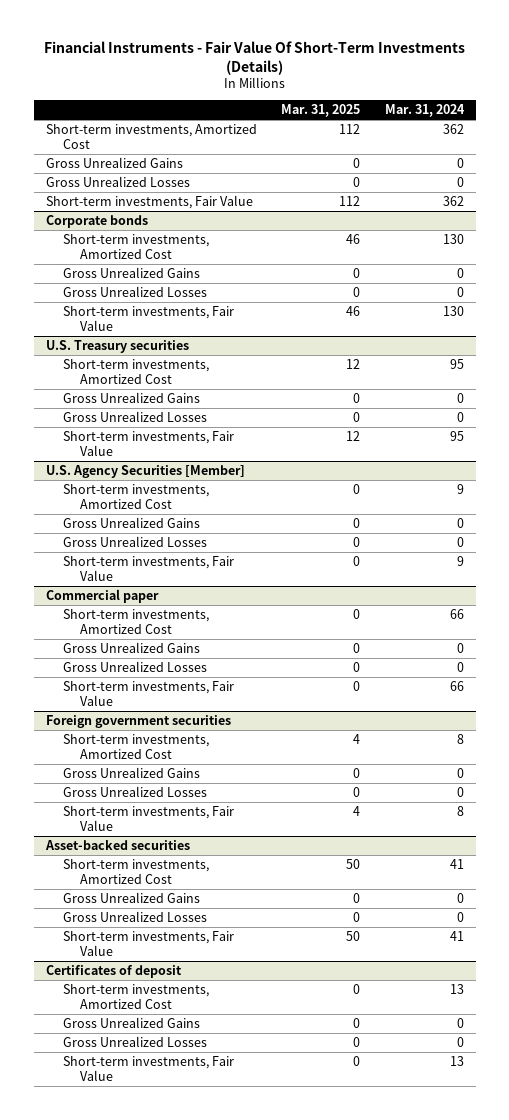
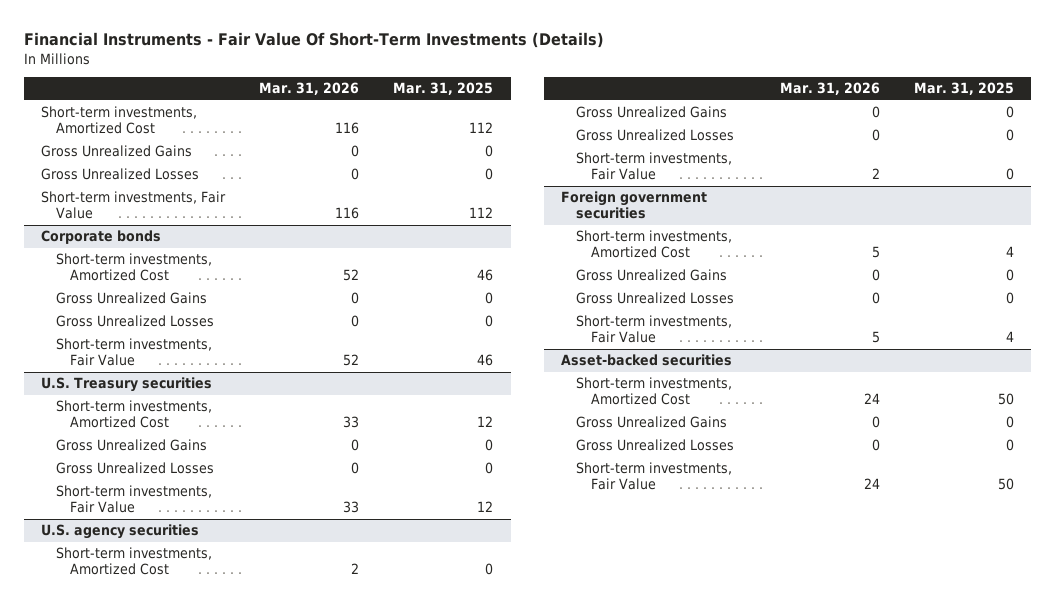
- | Mar. 31, 2025 | Mar. 31, 2024
+ | Mar. 31, 2026 | Mar. 31, 2025
- U.S. Agency Securities [Member]
- Short-term investments, Amortized Cost | 0 | 9
- Gross Unrealized Gains | 0 | 0
- Gross Unrealized Losses | 0 | 0
- Short-term investments, Fair Value | 0 | 9
- Commercial paper
+ U.S. agency securities
- Certificates of deposit
- Short-term investments, Amortized Cost | 0 | 13
- Gross Unrealized Gains | 0 | 0
- Gross Unrealized Losses | 0 | 0
- Short-term investments, Fair Value | 0 | 13

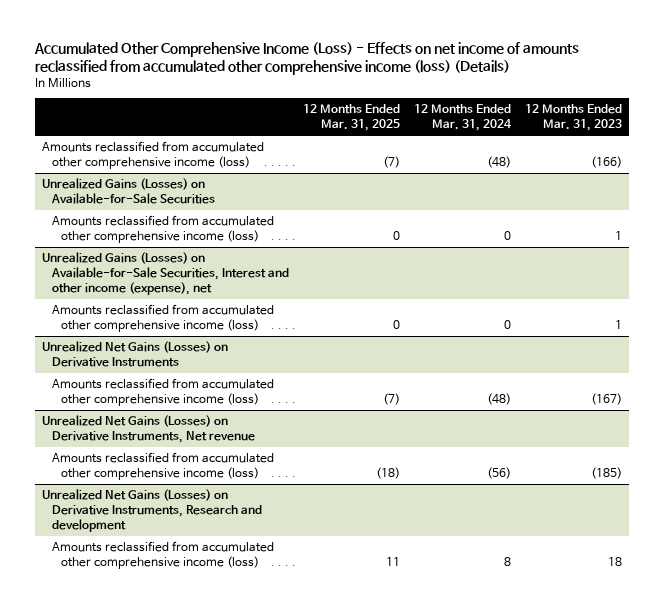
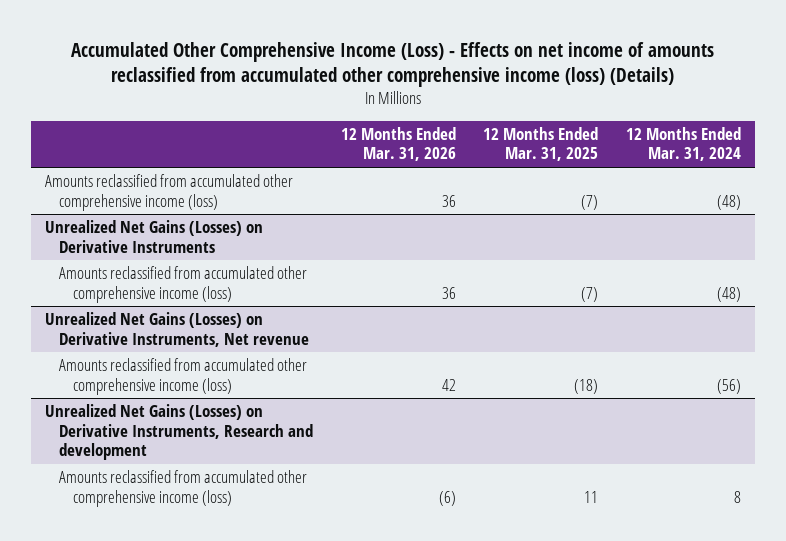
- | 12 Months Ended Mar. 31, 2025 | 12 Months Ended Mar. 31, 2024 | 12 Months Ended Mar. 31, 2023
+ | 12 Months Ended Mar. 31, 2026 | 12 Months Ended Mar. 31, 2025 | 12 Months Ended Mar. 31, 2024
- Unrealized Gains (Losses) on Available-for-Sale Securities
- Amounts reclassified from accumulated other comprehensive income (loss) | 0 | 0 | 1
- Unrealized Gains (Losses) on Available-for-Sale Securities, Interest and other income (expense), net
- Amounts reclassified from accumulated other comprehensive income (loss) | 0 | 0 | 1

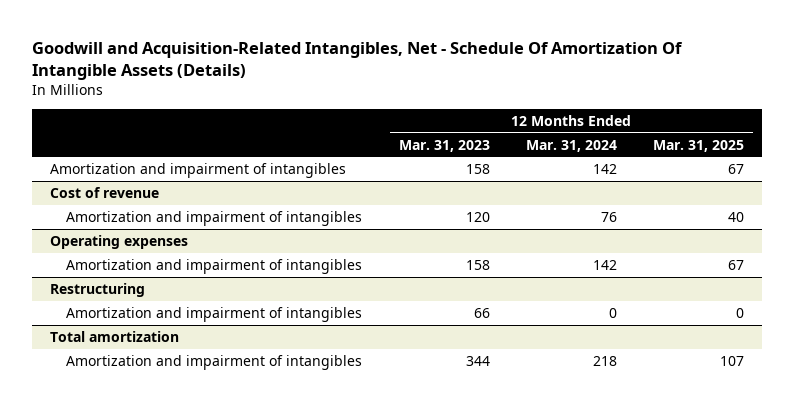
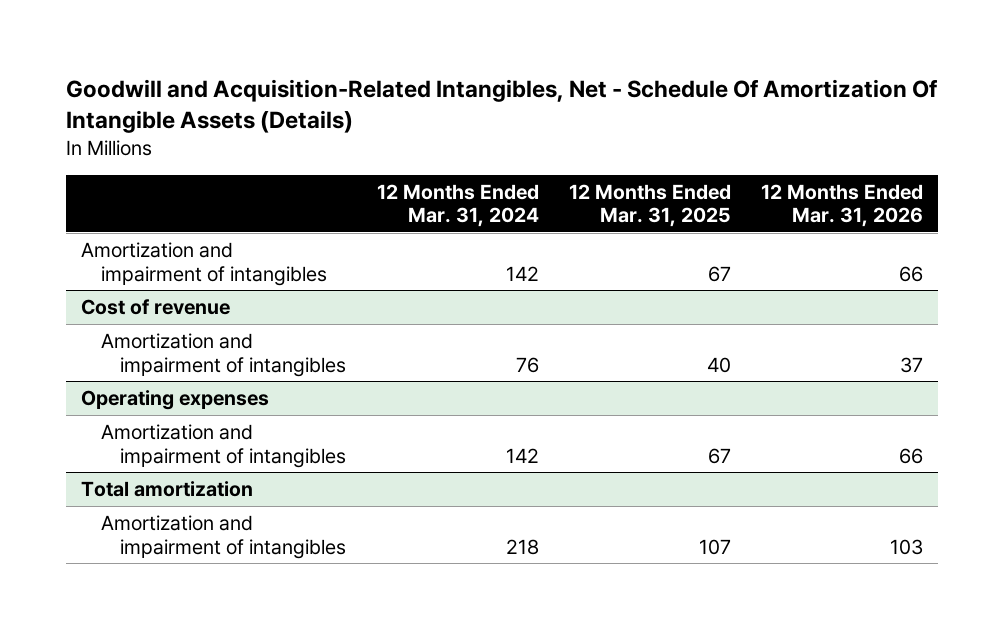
- | 12 Months Ended Mar. 31, 2023 | 12 Months Ended Mar. 31, 2024 | 12 Months Ended Mar. 31, 2025
+ | 12 Months Ended Mar. 31, 2024 | 12 Months Ended Mar. 31, 2025 | 12 Months Ended Mar. 31, 2026
- Restructuring
- Amortization and impairment of intangibles | 66 | 0 | 0

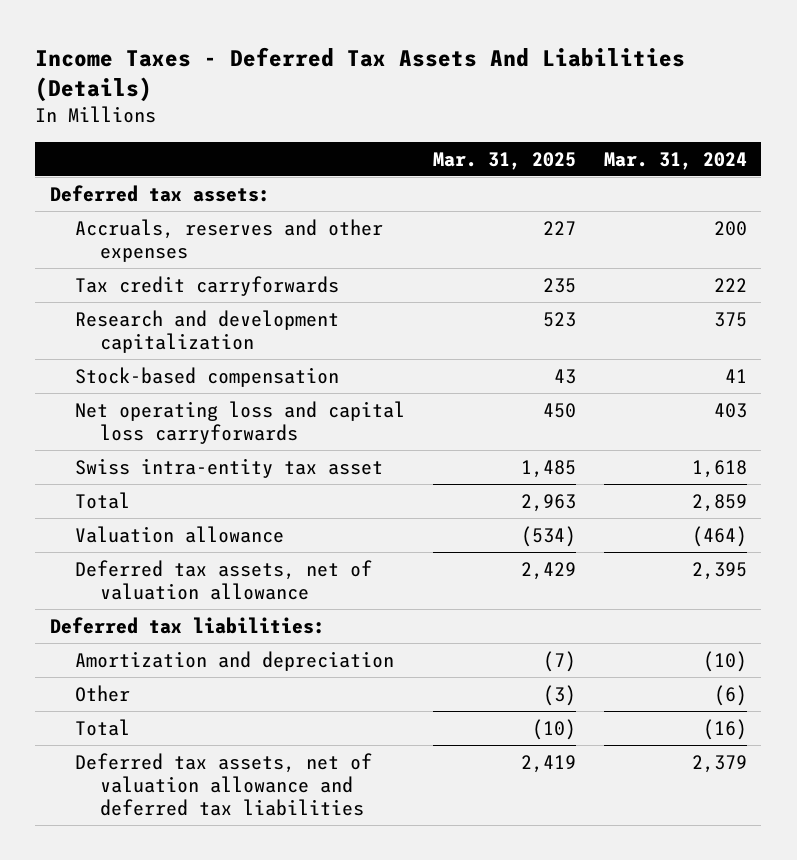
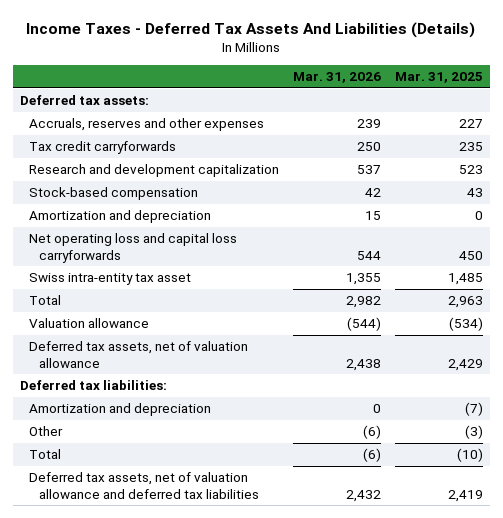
- | Mar. 31, 2025 | Mar. 31, 2024
+ | Mar. 31, 2026 | Mar. 31, 2025
+ Amortization and depreciation | 15 | 0

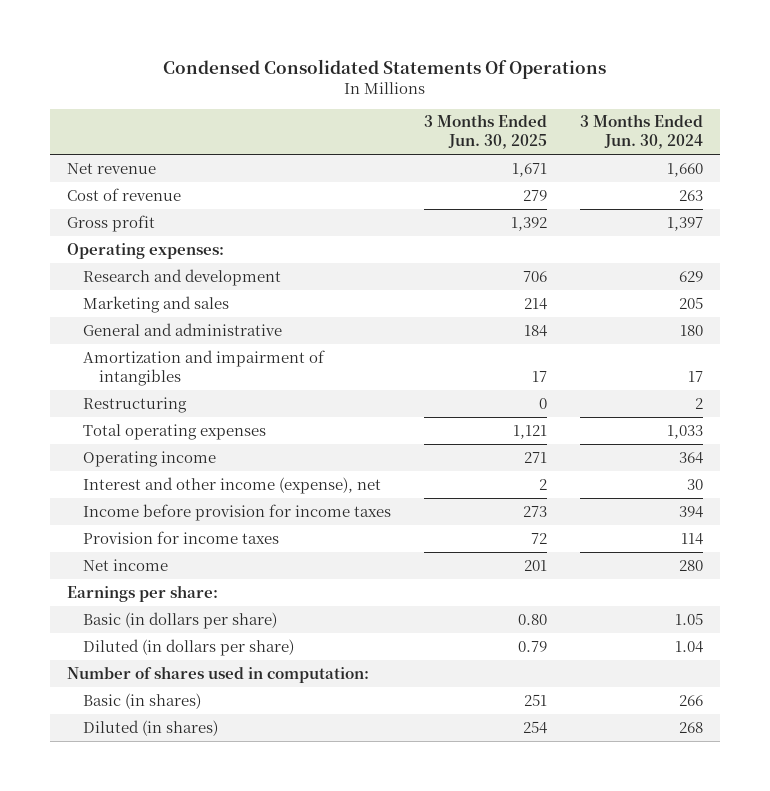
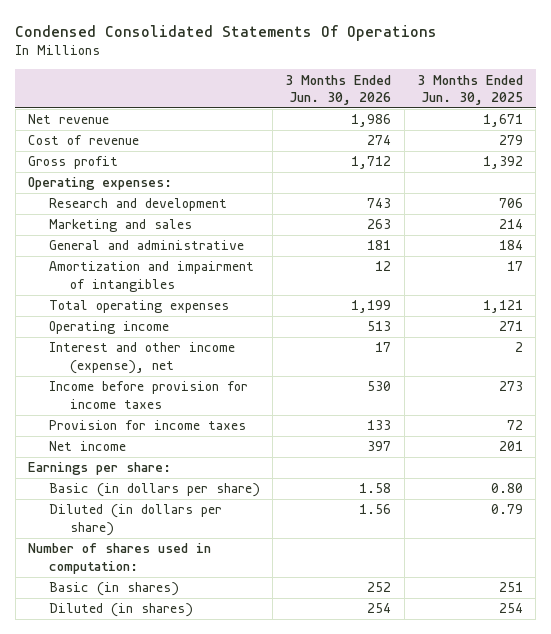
- | 3 Months Ended Jun. 30, 2025 | 3 Months Ended Jun. 30, 2024
+ | 3 Months Ended Jun. 30, 2026 | 3 Months Ended Jun. 30, 2025
- Restructuring | 0 | 2

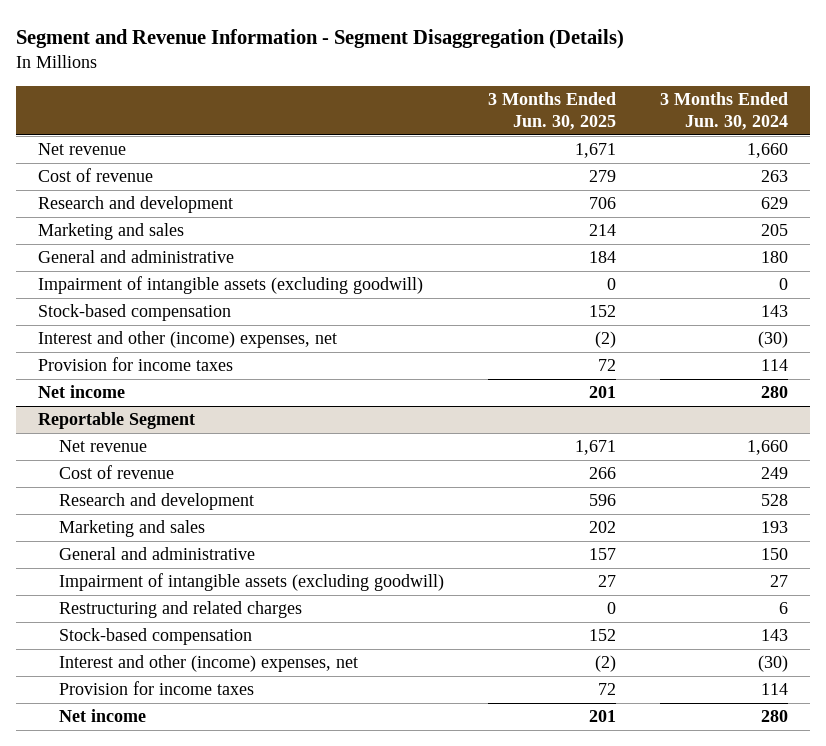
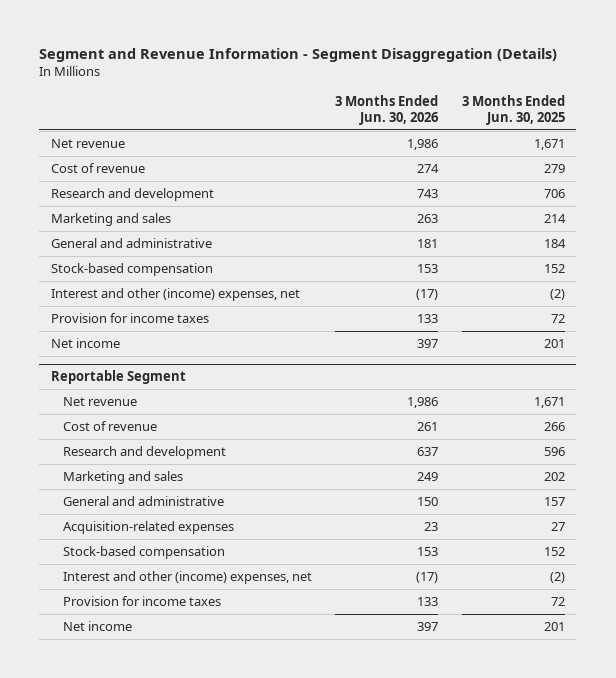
- | 3 Months Ended Jun. 30, 2025 | 3 Months Ended Jun. 30, 2024
+ | 3 Months Ended Jun. 30, 2026 | 3 Months Ended Jun. 30, 2025
- Impairment of intangible assets (excluding goodwill) | 0 | 0
@ Reportable Segment
- Impairment of intangible assets (excluding goodwill) | 27 | 27
- Restructuring and related charges | 0 | 6
+ Acquisition-related expenses | 23 | 27

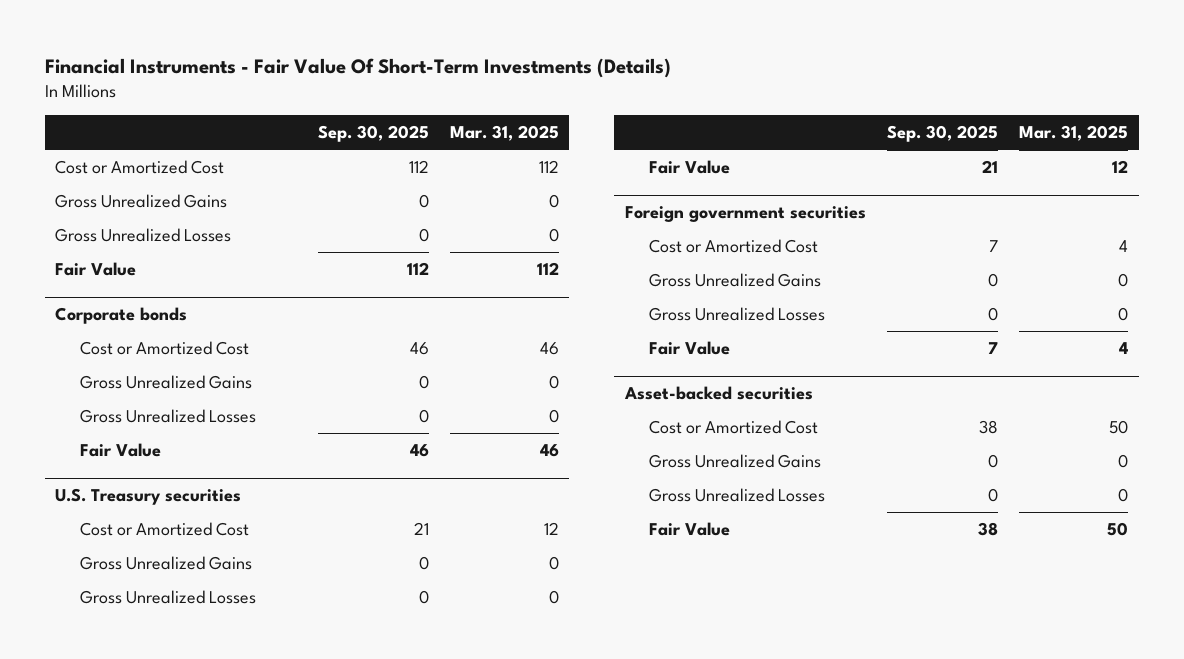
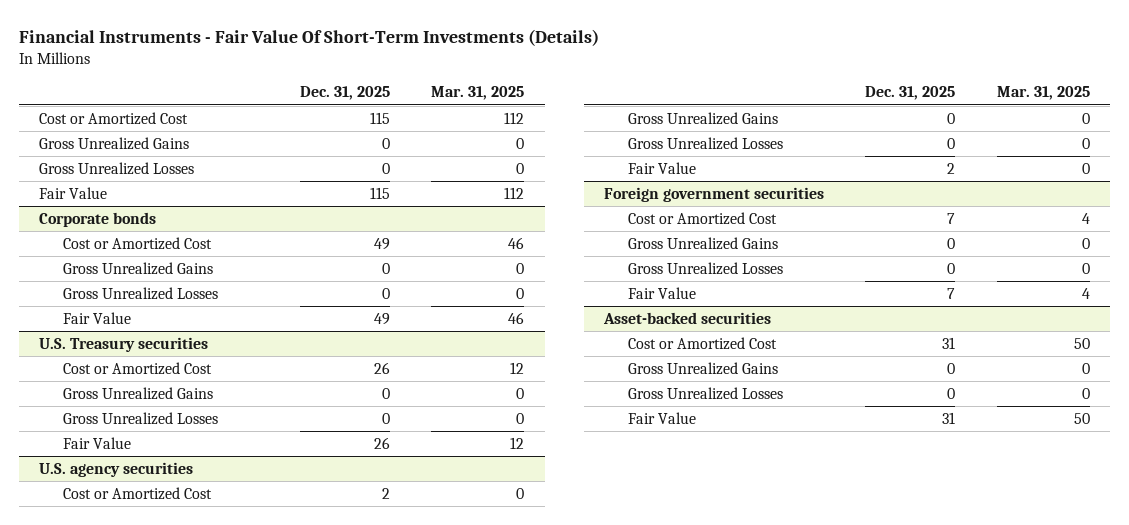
- | Sep. 30, 2025 | Mar. 31, 2025
+ | Dec. 31, 2025 | Mar. 31, 2025
+ U.S. agency securities
+ Cost or Amortized Cost | 2 | 0
+ Gross Unrealized Gains | 0 | 0
+ Gross Unrealized Losses | 0 | 0
+ Fair Value | 2 | 0

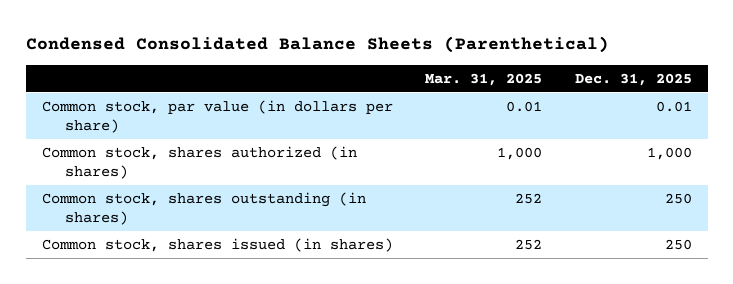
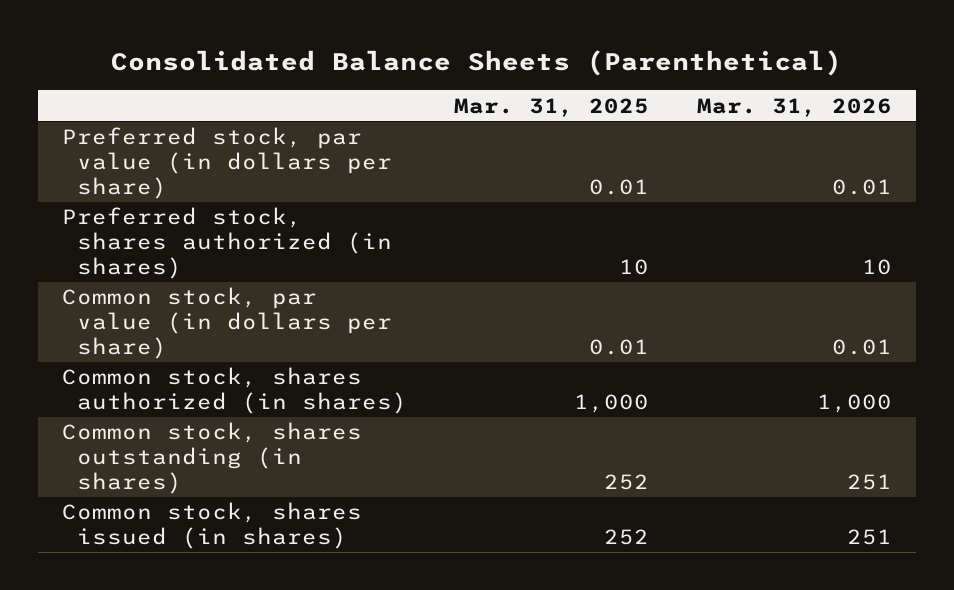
- Condensed Consolidated Balance Sheets (Parenthetical)
+ Consolidated Balance Sheets (Parenthetical)
- | Mar. 31, 2025 | Dec. 31, 2025
+ | Mar. 31, 2025 | Mar. 31, 2026
+ Preferred stock, par value (in dollars per share) | 0.01 | 0.01
+ Preferred stock, shares authorized (in shares) | 10 | 10

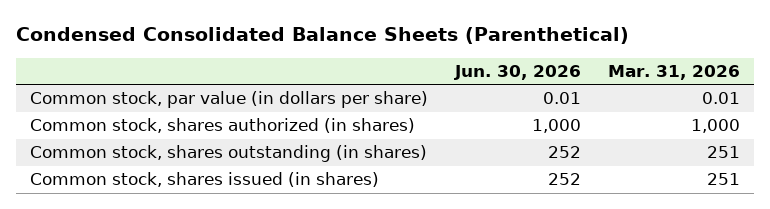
- Consolidated Balance Sheets (Parenthetical)
+ Condensed Consolidated Balance Sheets (Parenthetical)
- | Mar. 31, 2025 | Mar. 31, 2026
+ | Jun. 30, 2026 | Mar. 31, 2026
- Preferred stock, par value (in dollars per share) | 0.01 | 0.01
- Preferred stock, shares authorized (in shares) | 10 | 10

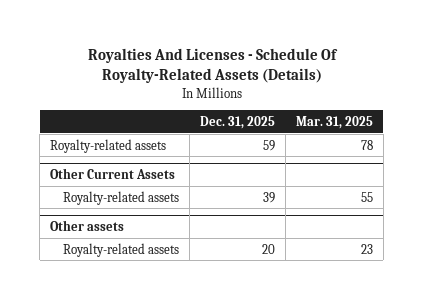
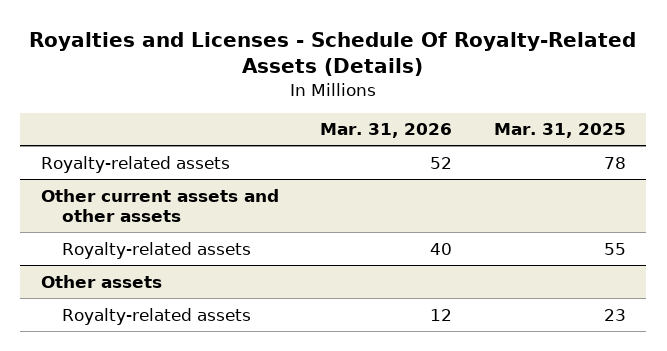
- Royalties And Licenses - Schedule Of Royalty-Related Assets (Details)
+ Royalties and Licenses - Schedule Of Royalty-Related Assets (Details)
- | Dec. 31, 2025 | Mar. 31, 2025
+ | Mar. 31, 2026 | Mar. 31, 2025
- Other Current Assets
+ Other current assets and other assets

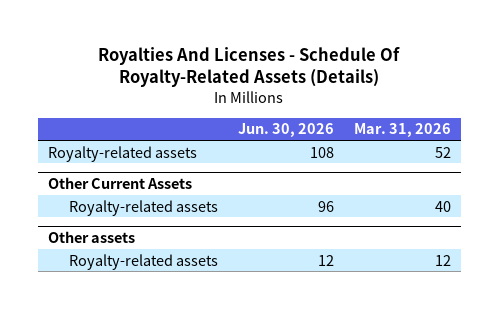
- Royalties and Licenses - Schedule Of Royalty-Related Assets (Details)
+ Royalties And Licenses - Schedule Of Royalty-Related Assets (Details)
- | Mar. 31, 2026 | Mar. 31, 2025
+ | Jun. 30, 2026 | Mar. 31, 2026
- Other current assets and other assets
+ Other Current Assets

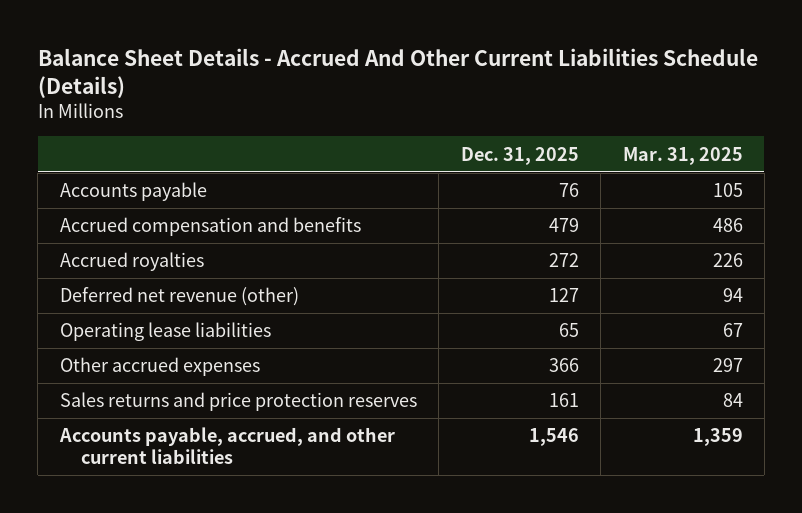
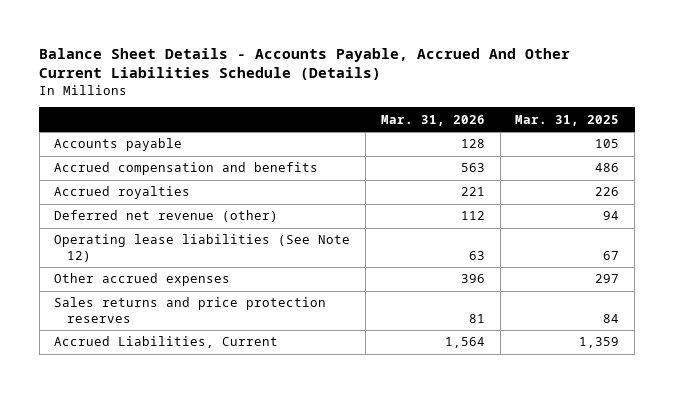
- Balance Sheet Details - Accrued And Other Current Liabilities Schedule (Details)
+ Balance Sheet Details - Accounts Payable, Accrued And Other Current Liabilities Schedule (Details)
- | Dec. 31, 2025 | Mar. 31, 2025
+ | Mar. 31, 2026 | Mar. 31, 2025
- Operating lease liabilities | 65 | 67
+ Operating lease liabilities (See Note 12) | 63 | 67
- Accounts payable, accrued, and other current liabilities | 1,546 | 1,359
+ Accrued Liabilities, Current | 1,564 | 1,359

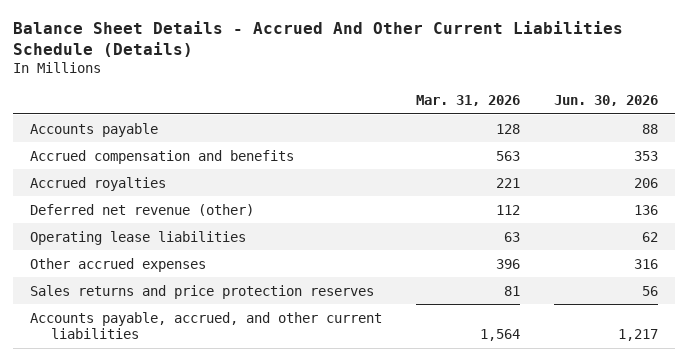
- Balance Sheet Details - Accounts Payable, Accrued And Other Current Liabilities Schedule (Details)
+ Balance Sheet Details - Accrued And Other Current Liabilities Schedule (Details)
- | Mar. 31, 2026 | Mar. 31, 2025
+ | Mar. 31, 2026 | Jun. 30, 2026
- Operating lease liabilities (See Note 12) | 63 | 67
+ Operating lease liabilities | 63 | 62
- Accrued Liabilities, Current | 1,564 | 1,359
+ Accounts payable, accrued, and other current liabilities | 1,564 | 1,217

